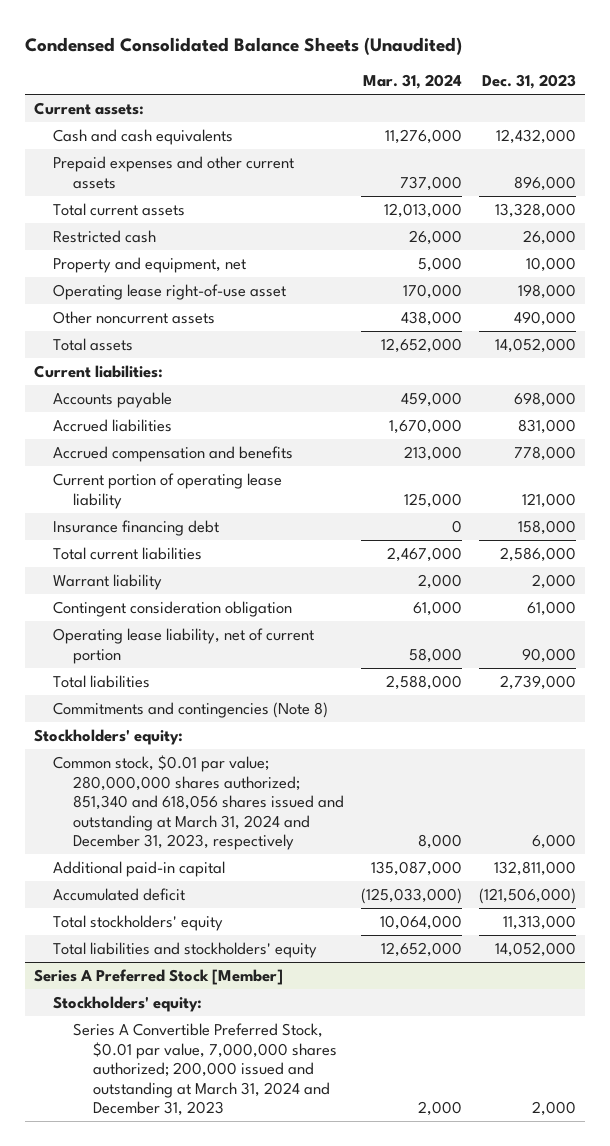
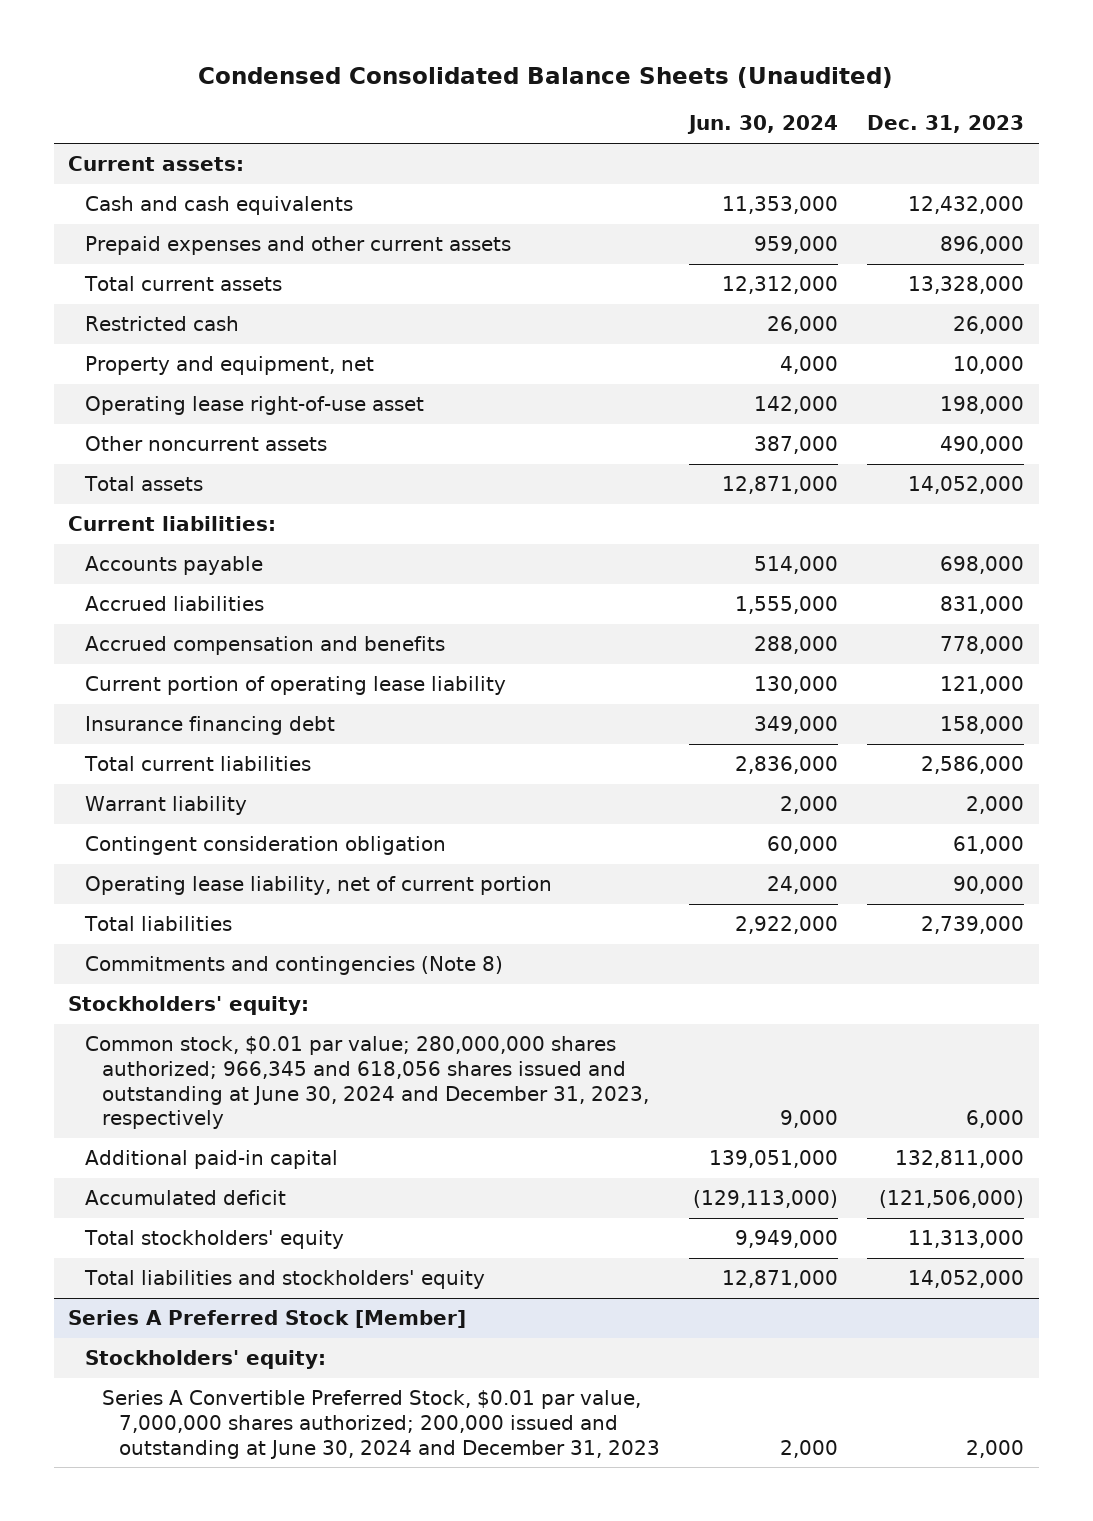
- | Mar. 31, 2024 | Dec. 31, 2023
+ | Jun. 30, 2024 | Dec. 31, 2023
- Common stock, $0.01 par value; 280,000,000 shares authorized; 851,340 and 618,056 shares issued and outstanding at March 31, 2024 and December 31, 2023, respectively | 8,000 | 6,000
+ Common stock, $0.01 par value; 280,000,000 shares authorized; 966,345 and 618,056 shares issued and outstanding at June 30, 2024 and December 31, 2023, respectively | 9,000 | 6,000
@ Series A Preferred Stock [Member]
- Series A Convertible Preferred Stock, $0.01 par value, 7,000,000 shares authorized; 200,000 issued and outstanding at March 31, 2024 and December 31, 2023 | 2,000 | 2,000
+ Series A Convertible Preferred Stock, $0.01 par value, 7,000,000 shares authorized; 200,000 issued and outstanding at June 30, 2024 and December 31, 2023 | 2,000 | 2,000

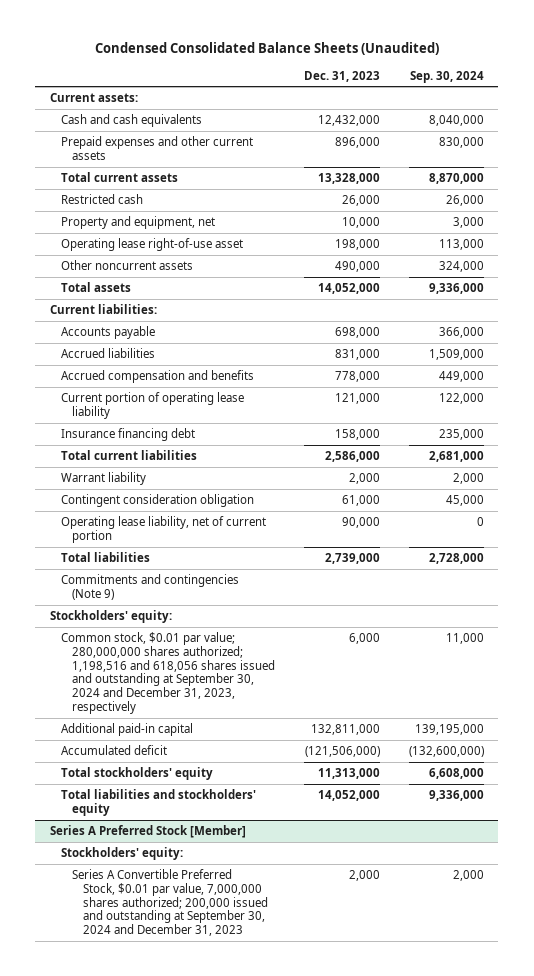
- | Jun. 30, 2024 | Dec. 31, 2023
+ | Dec. 31, 2023 | Sep. 30, 2024
- Commitments and contingencies (Note 8)
+ Commitments and contingencies (Note 9)
- Common stock, $0.01 par value; 280,000,000 shares authorized; 966,345 and 618,056 shares issued and outstanding at June 30, 2024 and December 31, 2023, respectively | 9,000 | 6,000
+ Common stock, $0.01 par value; 280,000,000 shares authorized; 1,198,516 and 618,056 shares issued and outstanding at September 30, 2024 and December 31, 2023, respectively | 6,000 | 11,000
@ Series A Preferred Stock [Member]
- Series A Convertible Preferred Stock, $0.01 par value, 7,000,000 shares authorized; 200,000 issued and outstanding at June 30, 2024 and December 31, 2023 | 2,000 | 2,000
+ Series A Convertible Preferred Stock, $0.01 par value, 7,000,000 shares authorized; 200,000 issued and outstanding at September 30, 2024 and December 31, 2023 | 2,000 | 2,000

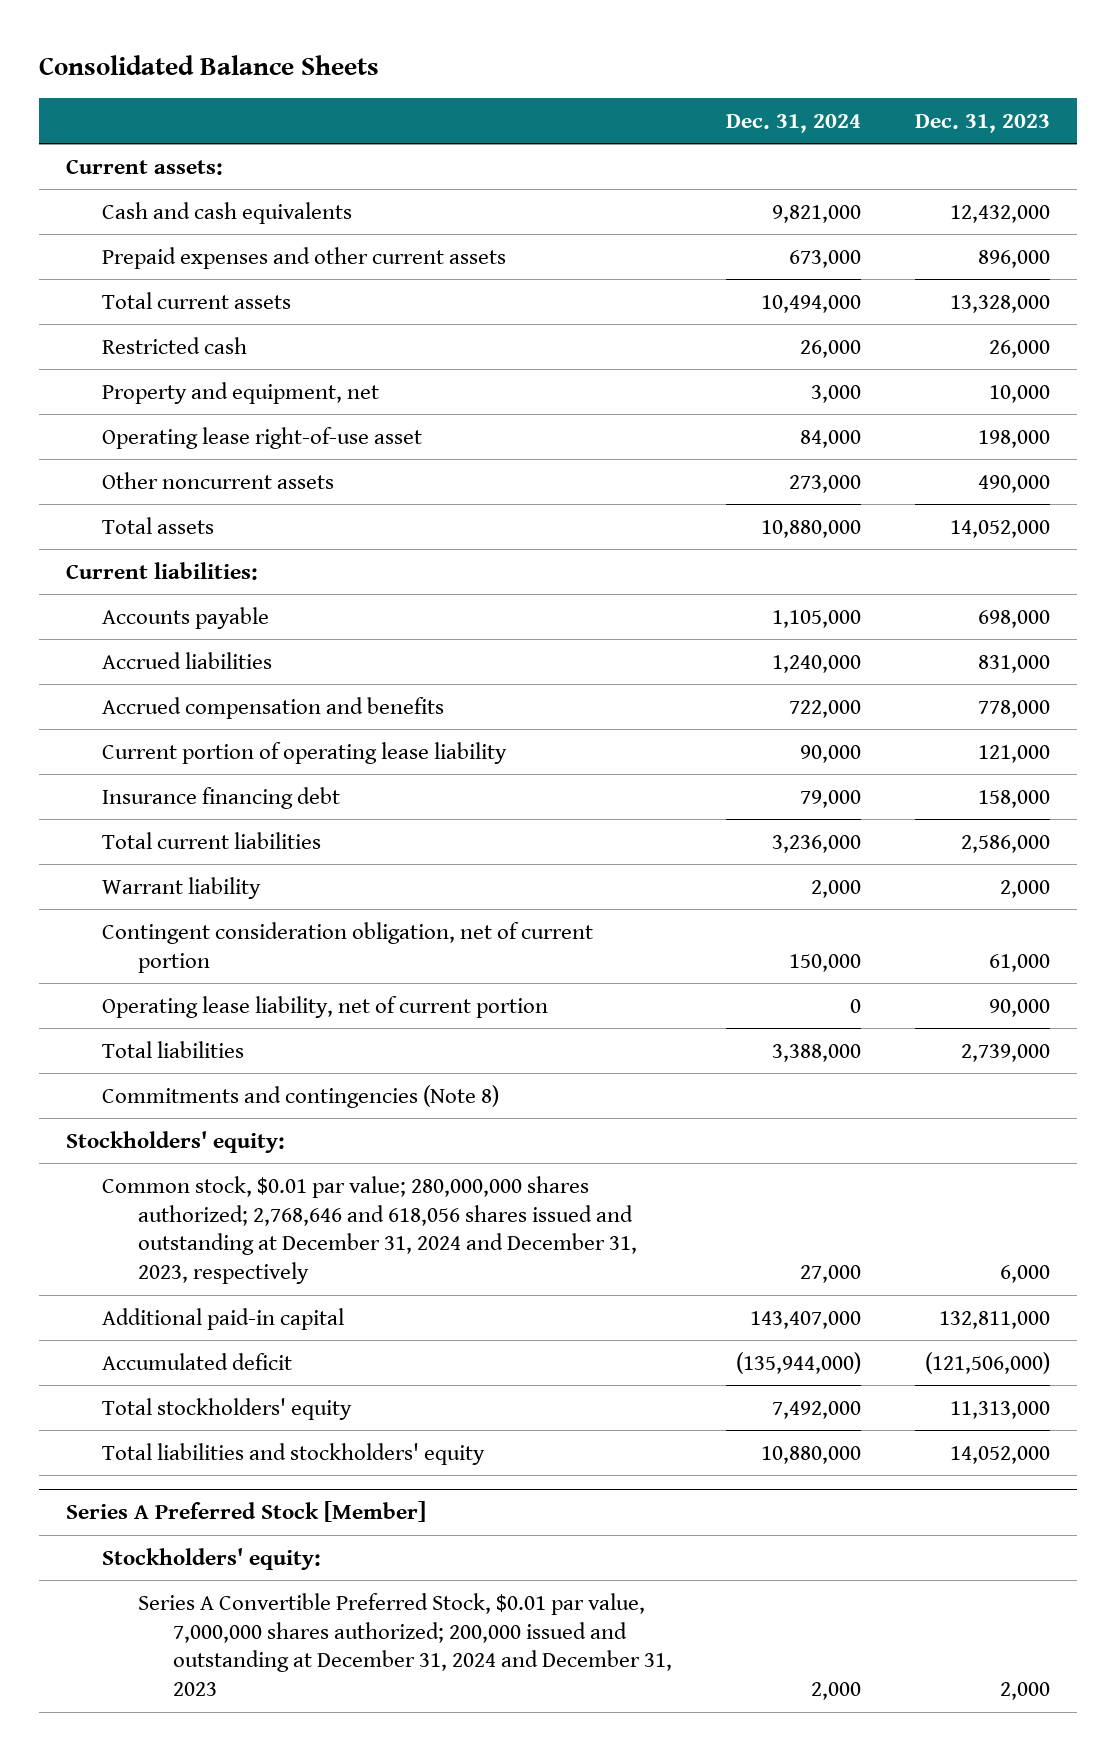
- Condensed Consolidated Balance Sheets (Unaudited)
+ Consolidated Balance Sheets
- | Dec. 31, 2023 | Sep. 30, 2024
+ | Dec. 31, 2024 | Dec. 31, 2023
- Contingent consideration obligation | 61,000 | 45,000
+ Contingent consideration obligation, net of current portion | 150,000 | 61,000
- Commitments and contingencies (Note 9)
+ Commitments and contingencies (Note 8)
- Common stock, $0.01 par value; 280,000,000 shares authorized; 1,198,516 and 618,056 shares issued and outstanding at September 30, 2024 and December 31, 2023, respectively | 6,000 | 11,000
+ Common stock, $0.01 par value; 280,000,000 shares authorized; 2,768,646 and 618,056 shares issued and outstanding at December 31, 2024 and December 31, 2023, respectively | 27,000 | 6,000
@ Series A Preferred Stock [Member]
- Series A Convertible Preferred Stock, $0.01 par value, 7,000,000 shares authorized; 200,000 issued and outstanding at September 30, 2024 and December 31, 2023 | 2,000 | 2,000
+ Series A Convertible Preferred Stock, $0.01 par value, 7,000,000 shares authorized; 200,000 issued and outstanding at December 31, 2024 and December 31, 2023 | 2,000 | 2,000

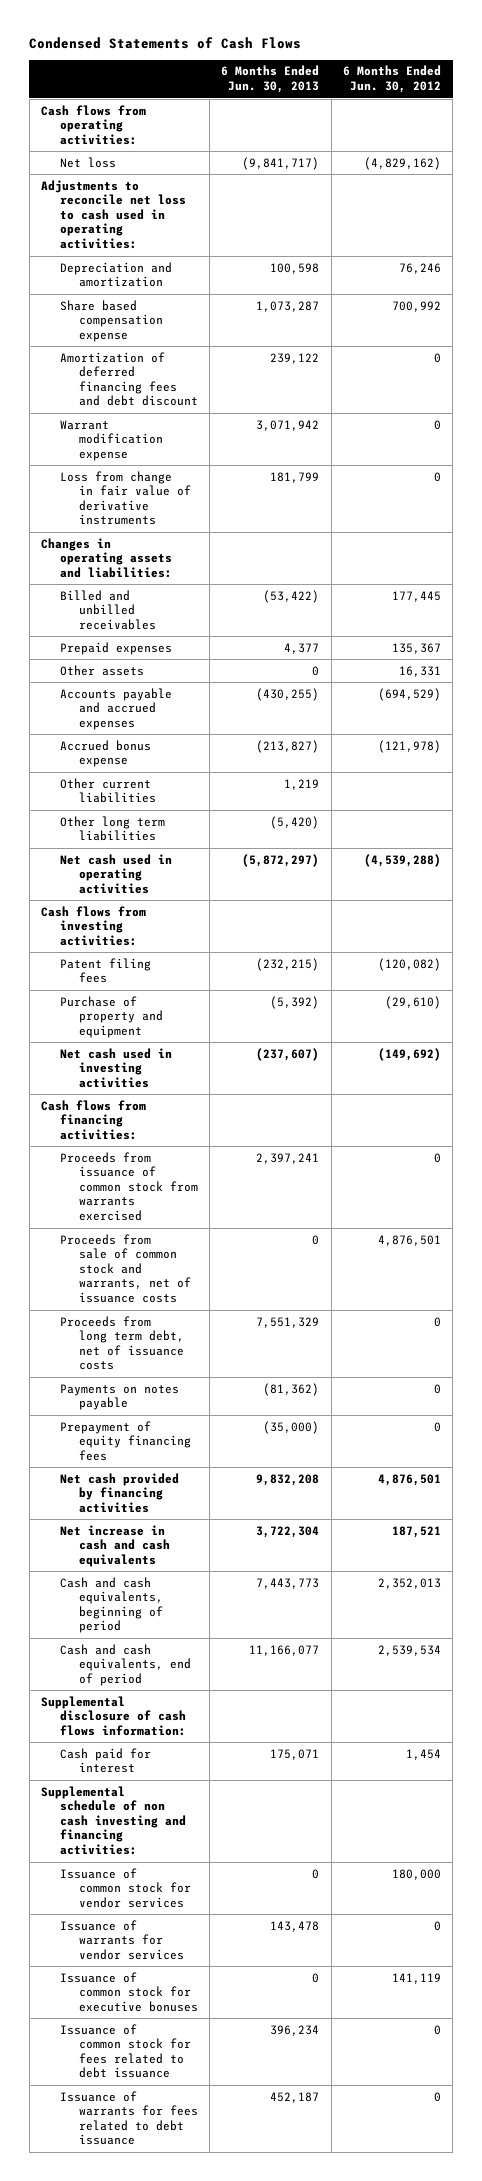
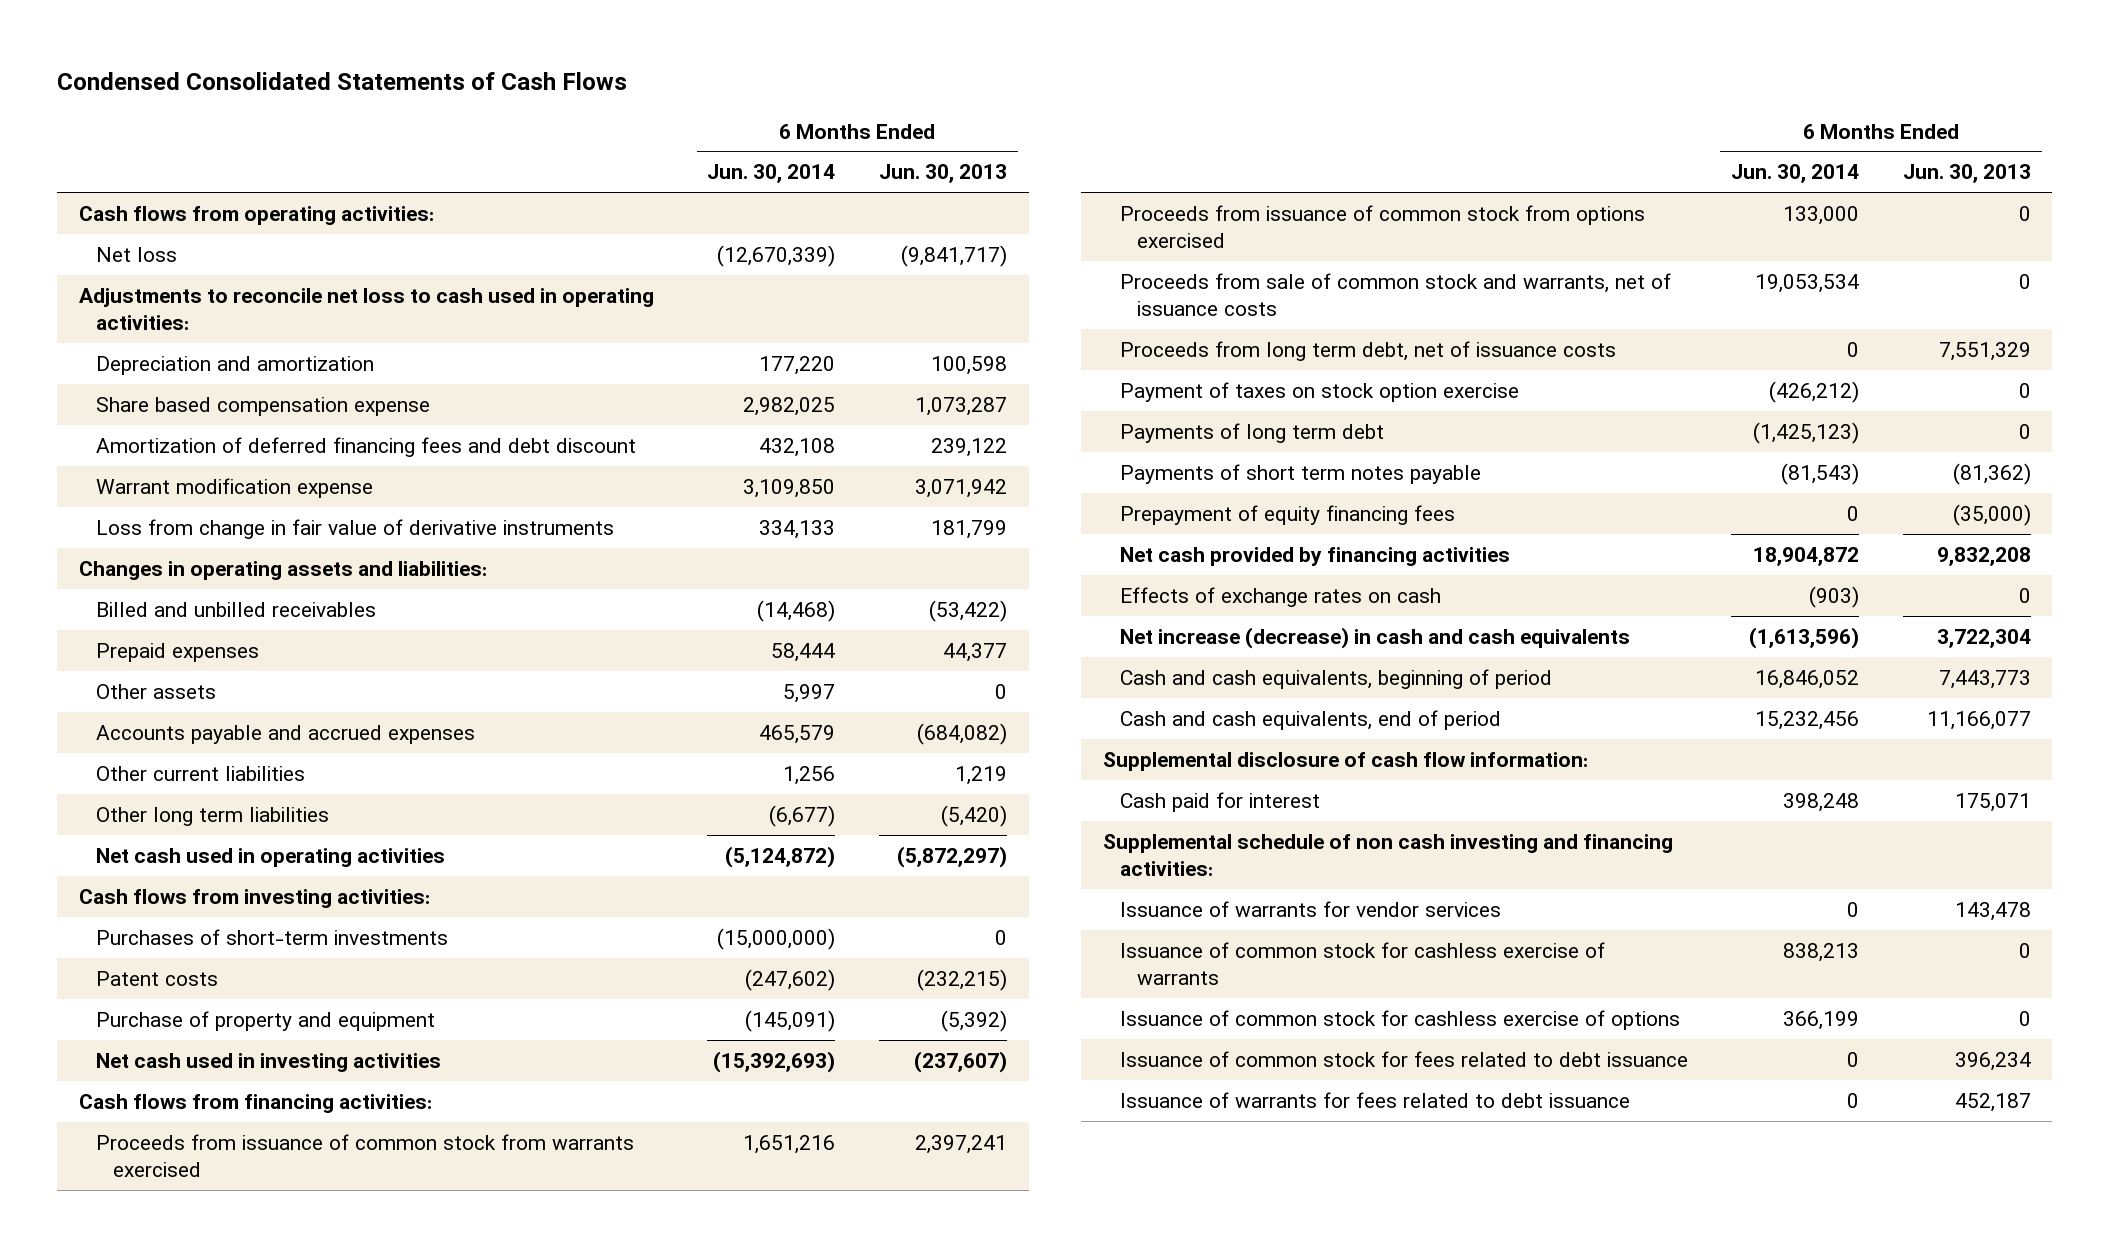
- Condensed Statements of Cash Flows
+ Condensed Consolidated Statements of Cash Flows
- | 6 Months Ended Jun. 30, 2013 | 6 Months Ended Jun. 30, 2012
+ | 6 Months Ended Jun. 30, 2014 | 6 Months Ended Jun. 30, 2013
- Prepaid expenses | 4,377 | 135,367
+ Prepaid expenses | 58,444 | 44,377
- Accounts payable and accrued expenses | (430,255) | (694,529)
- Accrued bonus expense | (213,827) | (121,978)
+ Accounts payable and accrued expenses | 465,579 | (684,082)
- Patent filing fees | (232,215) | (120,082)
+ Purchases of short-term investments | (15,000,000) | 0
+ Patent costs | (247,602) | (232,215)
+ Proceeds from issuance of common stock from options exercised | 133,000 | 0
- Payments on notes payable | (81,362) | 0
+ Payment of taxes on stock option exercise | (426,212) | 0
+ Payments of long term debt | (1,425,123) | 0
+ Payments of short term notes payable | (81,543) | (81,362)
- Net increase in cash and cash equivalents | 3,722,304 | 187,521
+ Effects of exchange rates on cash | (903) | 0
+ Net increase (decrease) in cash and cash equivalents | (1,613,596) | 3,722,304
- Supplemental disclosure of cash flows information:
+ Supplemental disclosure of cash flow information:
- Issuance of common stock for vendor services | 0 | 180,000
- Issuance of common stock for executive bonuses | 0 | 141,119
+ Issuance of common stock for cashless exercise of warrants | 838,213 | 0
+ Issuance of common stock for cashless exercise of options | 366,199 | 0

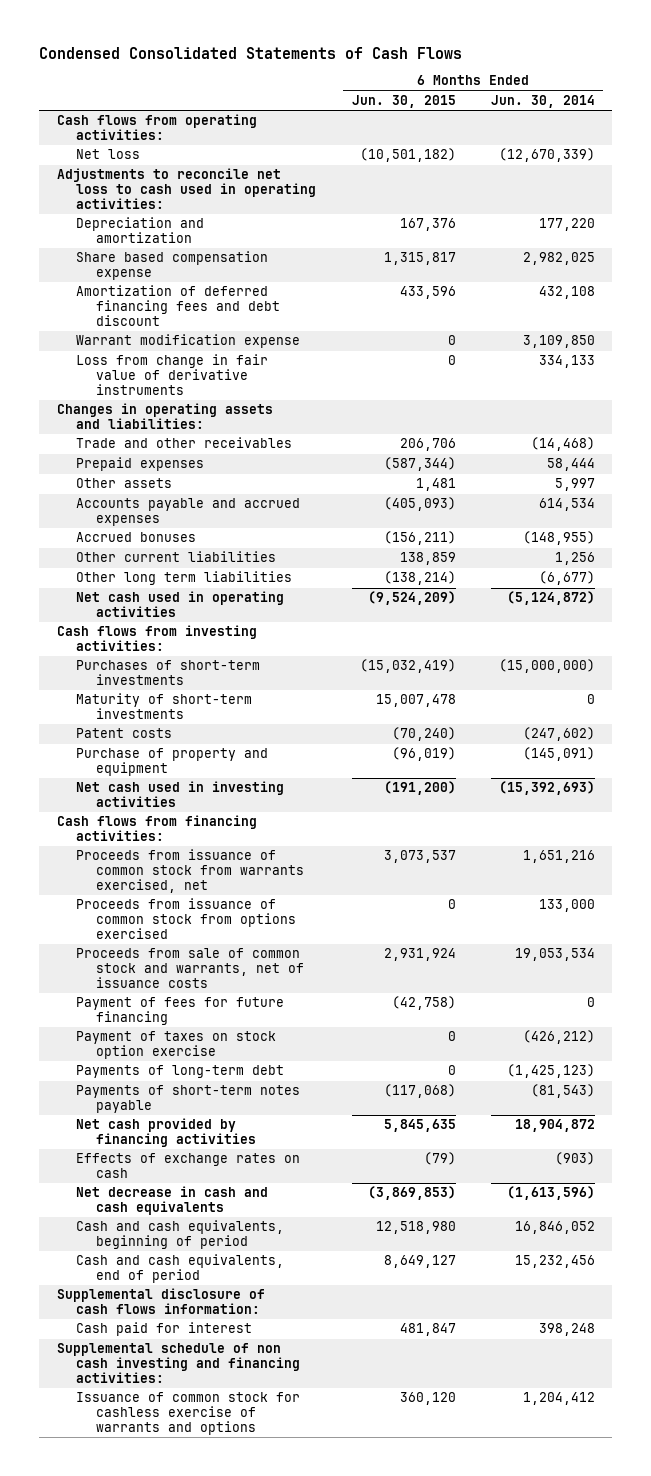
- | 6 Months Ended Jun. 30, 2014 | 6 Months Ended Jun. 30, 2013
+ | 6 Months Ended Jun. 30, 2015 | 6 Months Ended Jun. 30, 2014
- Billed and unbilled receivables | (14,468) | (53,422)
+ Trade and other receivables | 206,706 | (14,468)
- Accounts payable and accrued expenses | 465,579 | (684,082)
+ Accounts payable and accrued expenses | (405,093) | 614,534
+ Accrued bonuses | (156,211) | (148,955)
+ Maturity of short-term investments | 15,007,478 | 0
- Proceeds from issuance of common stock from warrants exercised | 1,651,216 | 2,397,241
+ Proceeds from issuance of common stock from warrants exercised, net | 3,073,537 | 1,651,216
- Proceeds from long term debt, net of issuance costs | 0 | 7,551,329
+ Payment of fees for future financing | (42,758) | 0
- Payments of long term debt | (1,425,123) | 0
- Payments of short term notes payable | (81,543) | (81,362)
- Prepayment of equity financing fees | 0 | (35,000)
+ Payments of long-term debt | 0 | (1,425,123)
+ Payments of short-term notes payable | (117,068) | (81,543)
- Net increase (decrease) in cash and cash equivalents | (1,613,596) | 3,722,304
+ Net decrease in cash and cash equivalents | (3,869,853) | (1,613,596)
- Supplemental disclosure of cash flow information:
+ Supplemental disclosure of cash flows information:
- Issuance of warrants for vendor services | 0 | 143,478
- Issuance of common stock for cashless exercise of warrants | 838,213 | 0
- Issuance of common stock for cashless exercise of options | 366,199 | 0
- Issuance of common stock for fees related to debt issuance | 0 | 396,234
- Issuance of warrants for fees related to debt issuance | 0 | 452,187
+ Issuance of common stock for cashless exercise of warrants and options | 360,120 | 1,204,412

